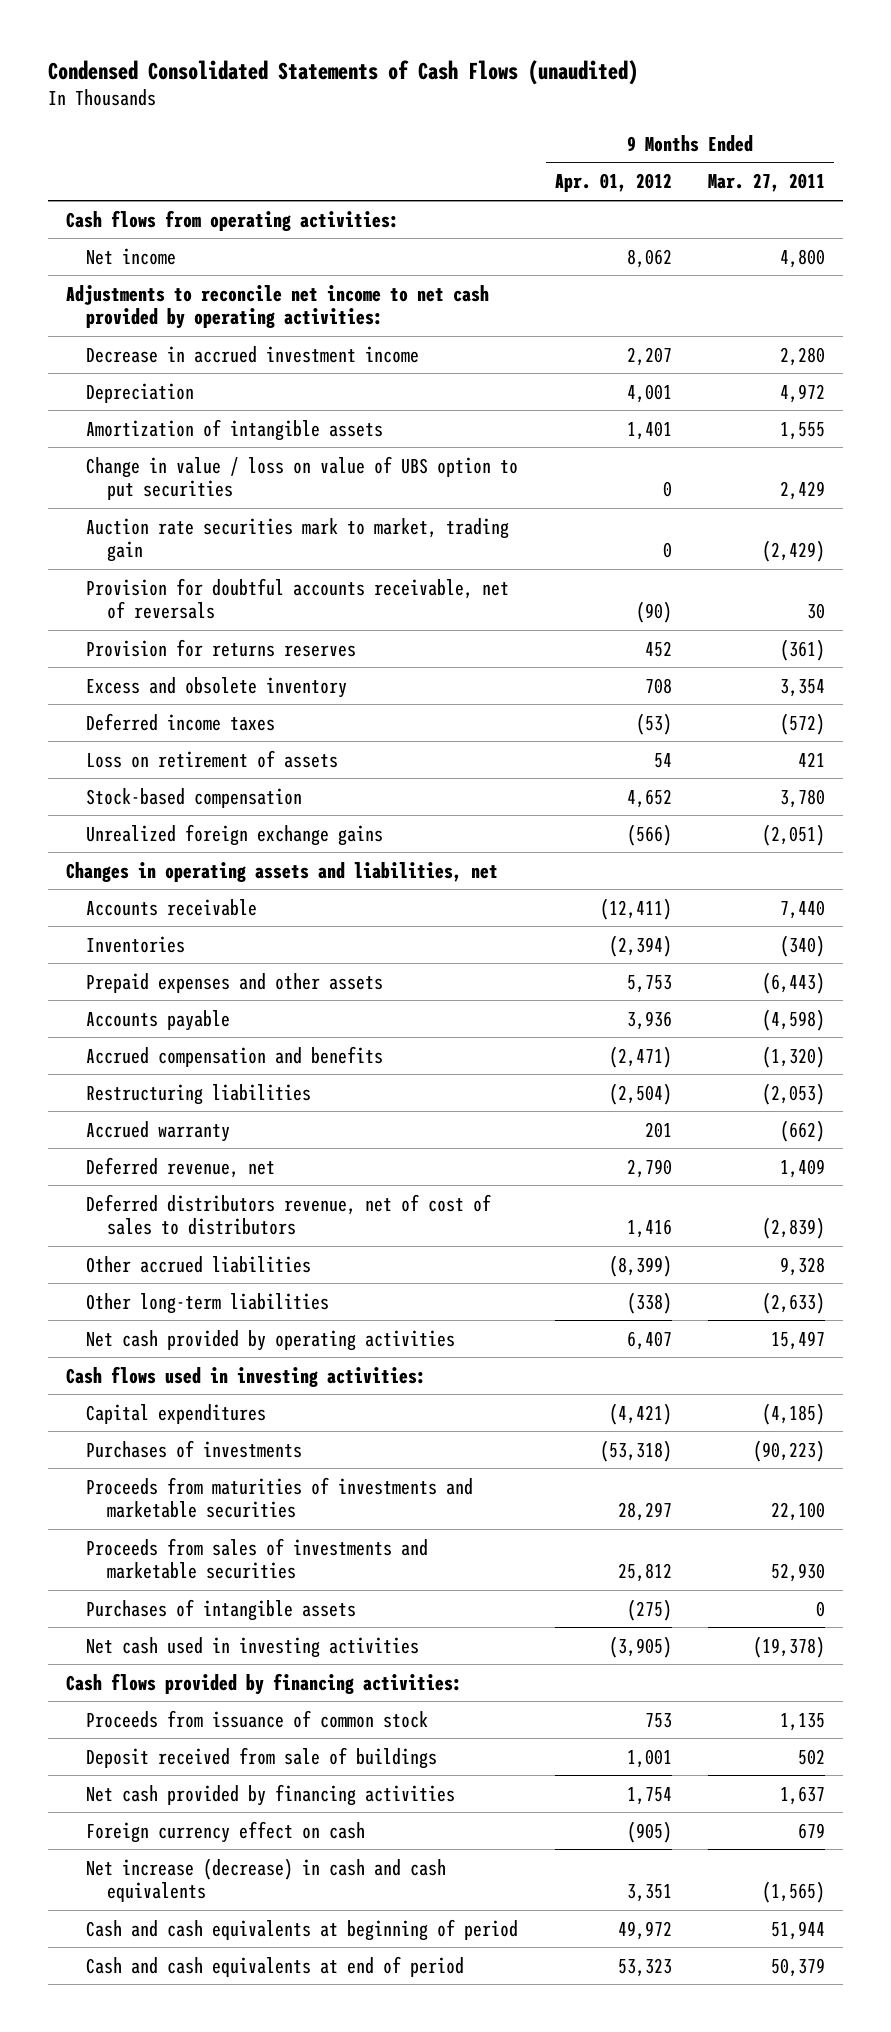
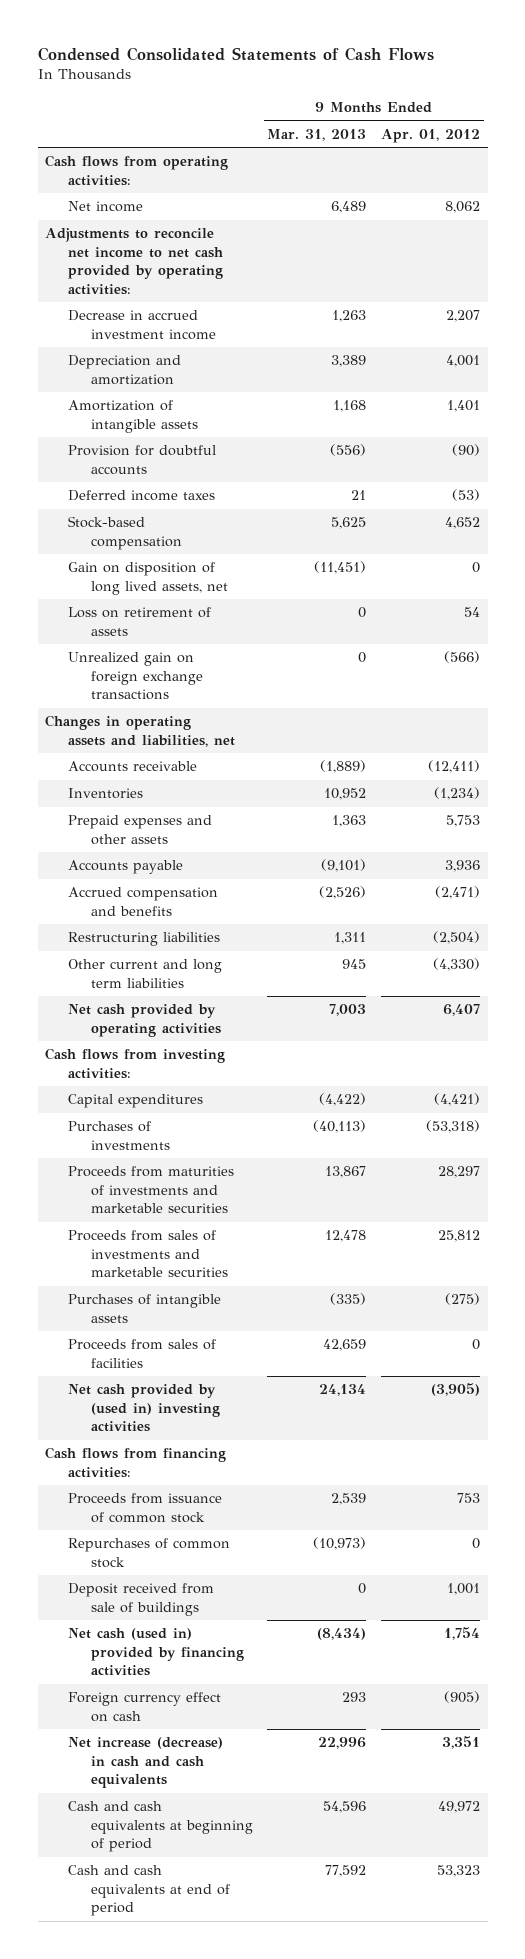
- Condensed Consolidated Statements of Cash Flows (unaudited)
+ Condensed Consolidated Statements of Cash Flows
- | 9 Months Ended Apr. 01, 2012 | 9 Months Ended Mar. 27, 2011
+ | 9 Months Ended Mar. 31, 2013 | 9 Months Ended Apr. 01, 2012
- Depreciation | 4,001 | 4,972
+ Depreciation and amortization | 3,389 | 4,001
- Change in value / loss on value of UBS option to put securities | 0 | 2,429
- Auction rate securities mark to market, trading gain | 0 | (2,429)
- Provision for doubtful accounts receivable, net of reversals | (90) | 30
- Provision for returns reserves | 452 | (361)
- Excess and obsolete inventory | 708 | 3,354
+ Provision for doubtful accounts | (556) | (90)
- Unrealized foreign exchange gains | (566) | (2,051)
+ Gain on disposition of long lived assets, net | (11,451) | 0
moved down: Loss on retirement of assets | 0 | 54
+ Unrealized gain on foreign exchange transactions | 0 | (566)
- Inventories | (2,394) | (340)
+ Inventories | 10,952 | (1,234)
- Accrued warranty | 201 | (662)
- Deferred revenue, net | 2,790 | 1,409
- Deferred distributors revenue, net of cost of sales to distributors | 1,416 | (2,839)
- Other accrued liabilities | (8,399) | 9,328
- Other long-term liabilities | (338) | (2,633)
+ Other current and long term liabilities | 945 | (4,330)
- Cash flows used in investing activities:
+ Cash flows from investing activities:
- Net cash used in investing activities | (3,905) | (19,378)
- Cash flows provided by financing activities:
+ Proceeds from sales of facilities | 42,659 | 0
+ Net cash provided by (used in) investing activities | 24,134 | (3,905)
+ Cash flows from financing activities:
+ Repurchases of common stock | (10,973) | 0
- Net cash provided by financing activities | 1,754 | 1,637
+ Net cash (used in) provided by financing activities | (8,434) | 1,754

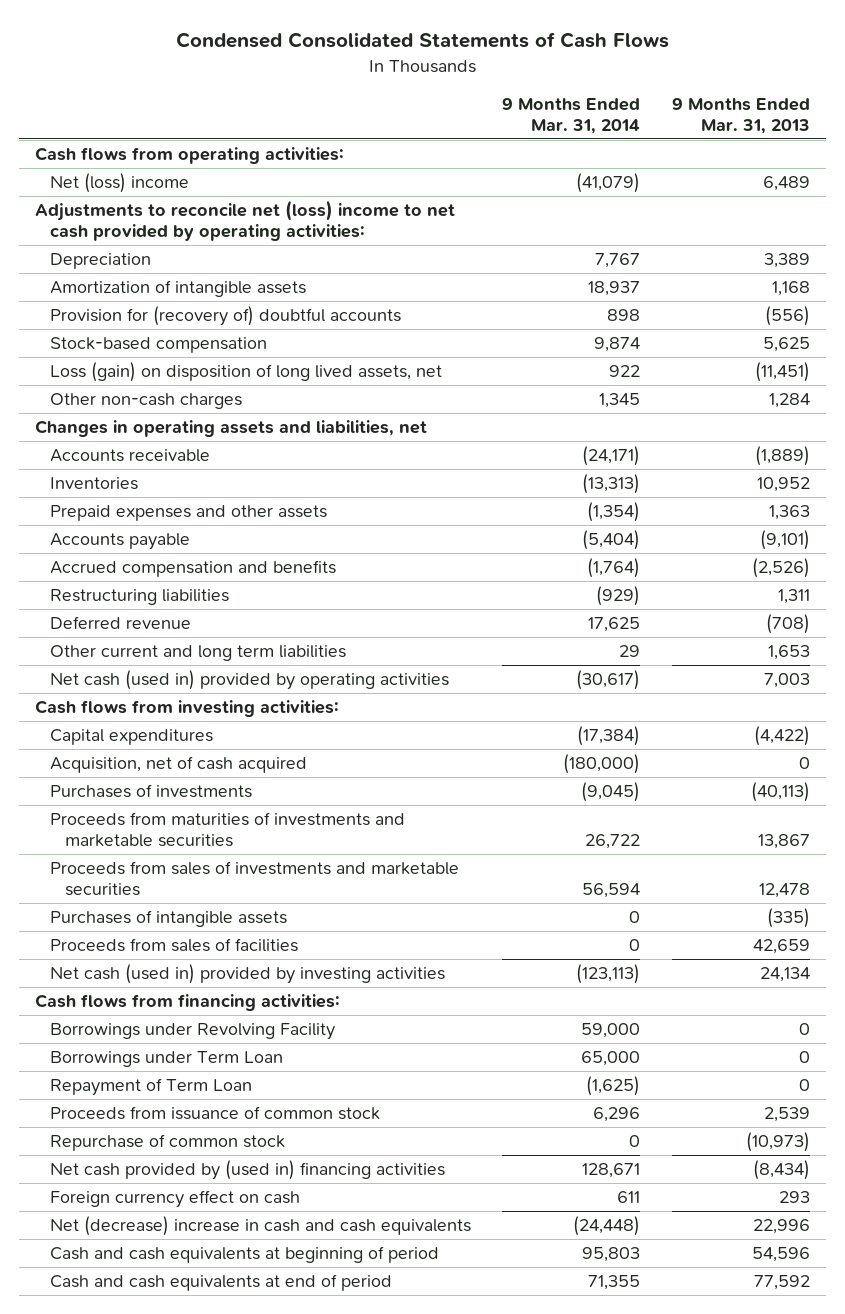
- | 9 Months Ended Mar. 31, 2013 | 9 Months Ended Apr. 01, 2012
+ | 9 Months Ended Mar. 31, 2014 | 9 Months Ended Mar. 31, 2013
- Net income | 6,489 | 8,062
- Adjustments to reconcile net income to net cash provided by operating activities:
- Decrease in accrued investment income | 1,263 | 2,207
- Depreciation and amortization | 3,389 | 4,001
+ Net (loss) income | (41,079) | 6,489
+ Adjustments to reconcile net (loss) income to net cash provided by operating activities:
+ Depreciation | 7,767 | 3,389
- Provision for doubtful accounts | (556) | (90)
- Deferred income taxes | 21 | (53)
+ Provision for (recovery of) doubtful accounts | 898 | (556)
- Gain on disposition of long lived assets, net | (11,451) | 0
- Loss on retirement of assets | 0 | 54
- Unrealized gain on foreign exchange transactions | 0 | (566)
+ Loss (gain) on disposition of long lived assets, net | 922 | (11,451)
+ Other non-cash charges | 1,345 | 1,284
- Other current and long term liabilities | 945 | (4,330)
- Net cash provided by operating activities | 7,003 | 6,407
+ Deferred revenue | 17,625 | (708)
+ Other current and long term liabilities | 29 | 1,653
+ Net cash (used in) provided by operating activities | (30,617) | 7,003
+ Acquisition, net of cash acquired | (180,000) | 0
- Net cash provided by (used in) investing activities | 24,134 | (3,905)
+ Net cash (used in) provided by investing activities | (123,113) | 24,134
+ Borrowings under Revolving Facility | 59,000 | 0
+ Borrowings under Term Loan | 65,000 | 0
+ Repayment of Term Loan | (1,625) | 0
- Repurchases of common stock | (10,973) | 0
- Deposit received from sale of buildings | 0 | 1,001
- Net cash (used in) provided by financing activities | (8,434) | 1,754
+ Repurchase of common stock | 0 | (10,973)
+ Net cash provided by (used in) financing activities | 128,671 | (8,434)
- Net increase (decrease) in cash and cash equivalents | 22,996 | 3,351
+ Net (decrease) increase in cash and cash equivalents | (24,448) | 22,996

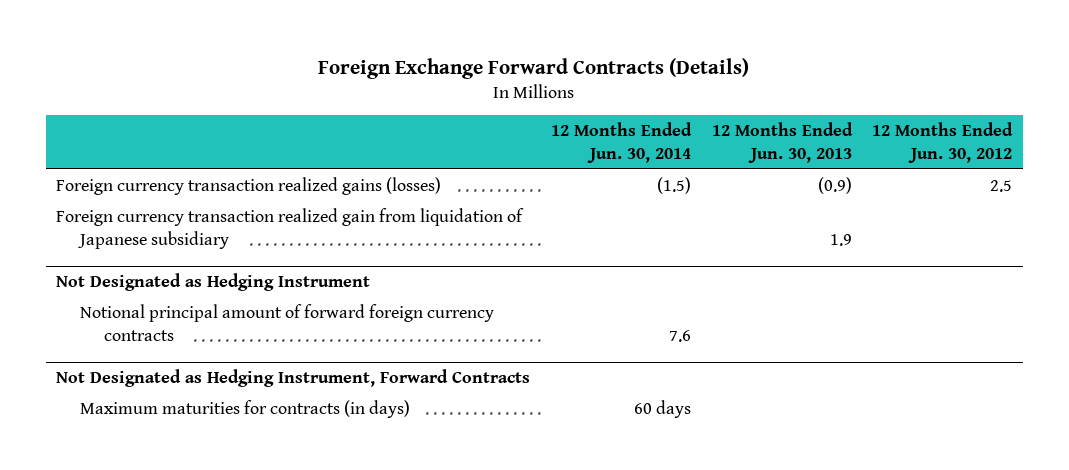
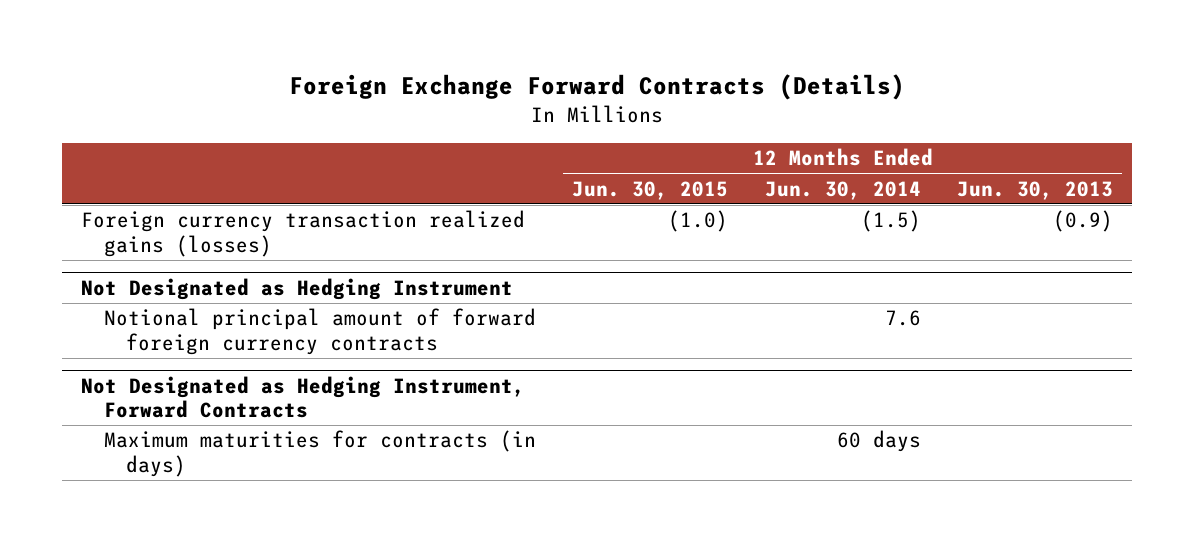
- | 12 Months Ended Jun. 30, 2014 | 12 Months Ended Jun. 30, 2013 | 12 Months Ended Jun. 30, 2012
+ | 12 Months Ended Jun. 30, 2015 | 12 Months Ended Jun. 30, 2014 | 12 Months Ended Jun. 30, 2013
- Foreign currency transaction realized gain from liquidation of Japanese subsidiary | | 1.9 |

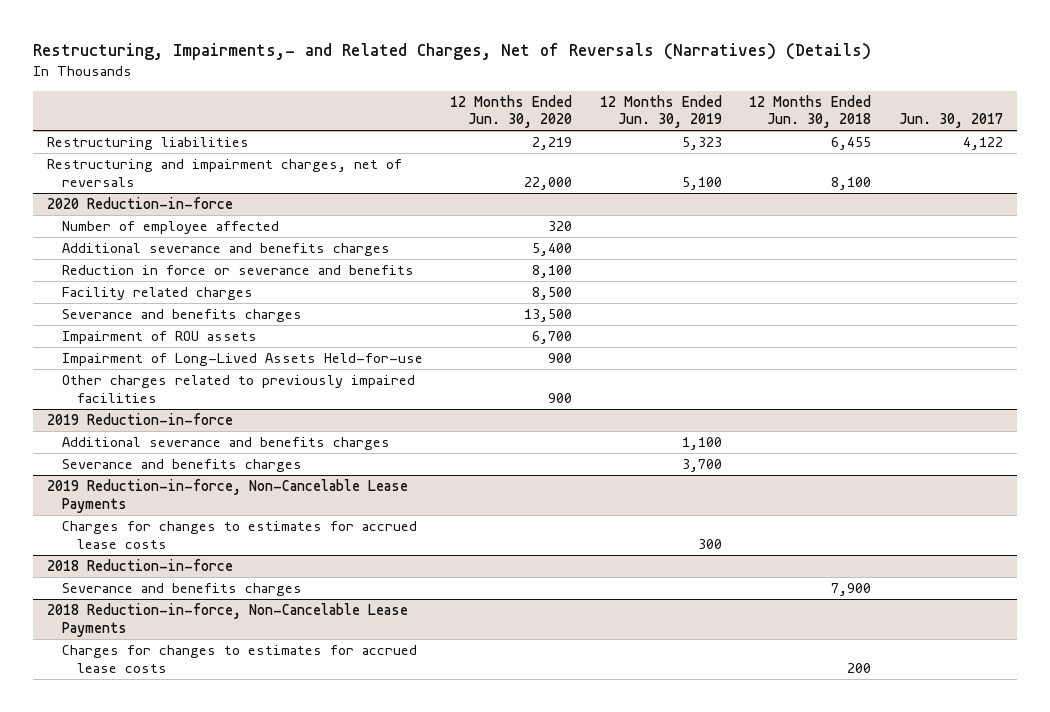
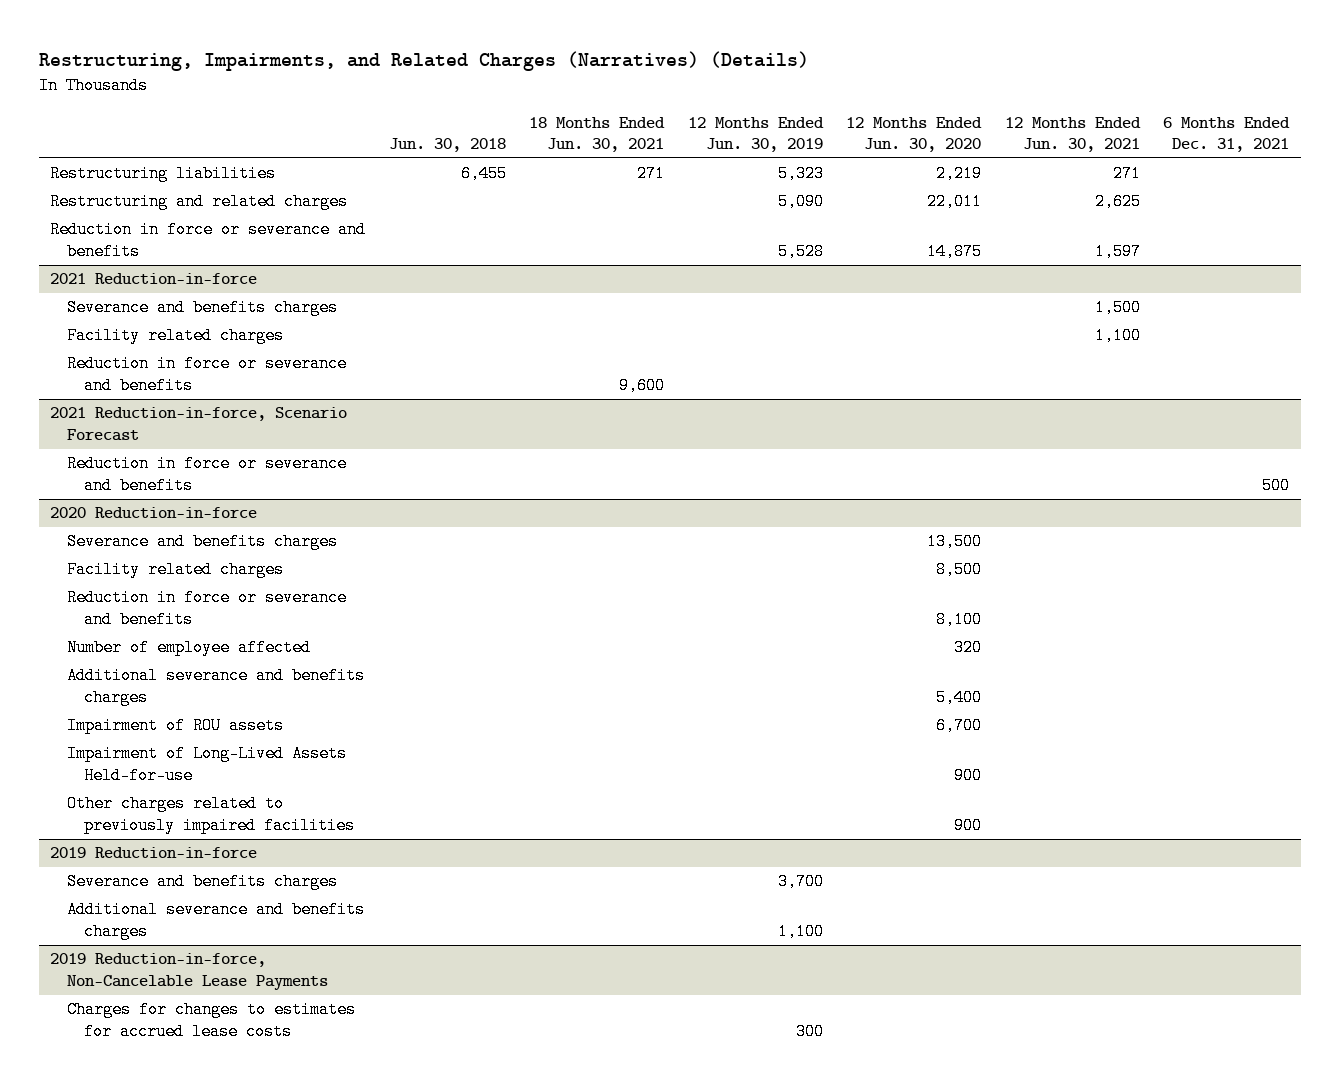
- Restructuring, Impairments,- and Related Charges, Net of Reversals (Narratives) (Details)
+ Restructuring, Impairments, and Related Charges (Narratives) (Details)
- | 12 Months Ended Jun. 30, 2020 | 12 Months Ended Jun. 30, 2019 | 12 Months Ended Jun. 30, 2018 | Jun. 30, 2017
+ | Jun. 30, 2018 | 18 Months Ended Jun. 30, 2021 | 12 Months Ended Jun. 30, 2019 | 12 Months Ended Jun. 30, 2020 | 12 Months Ended Jun. 30, 2021 | 6 Months Ended Dec. 31, 2021
- Restructuring and impairment charges, net of reversals | 22,000 | 5,100 | 8,100 |
+ Restructuring and related charges | | | 5,090 | 22,011 | 2,625 |
+ Reduction in force or severance and benefits | | | 5,528 | 14,875 | 1,597 |
+ 2021 Reduction-in-force
+ Severance and benefits charges | | | | | 1,500 |
+ Facility related charges | | | | | 1,100 |
+ Reduction in force or severance and benefits | | 9,600 | | | |
+ 2021 Reduction-in-force, Scenario Forecast
+ Reduction in force or severance and benefits | | | | | | 500
@ 2020 Reduction-in-force
moved up: Severance and benefits charges | | | | 13,500 | |
moved up: Facility related charges | | | | 8,500 | |
moved up: Reduction in force or severance and benefits | | | | 8,100 | |
@ 2019 Reduction-in-force
moved down: Additional severance and benefits charges | | | 1,100 | | |
- 2018 Reduction-in-force
- Severance and benefits charges | | | 7,900 |
- 2018 Reduction-in-force, Non-Cancelable Lease Payments
- Charges for changes to estimates for accrued lease costs | | | 200 |

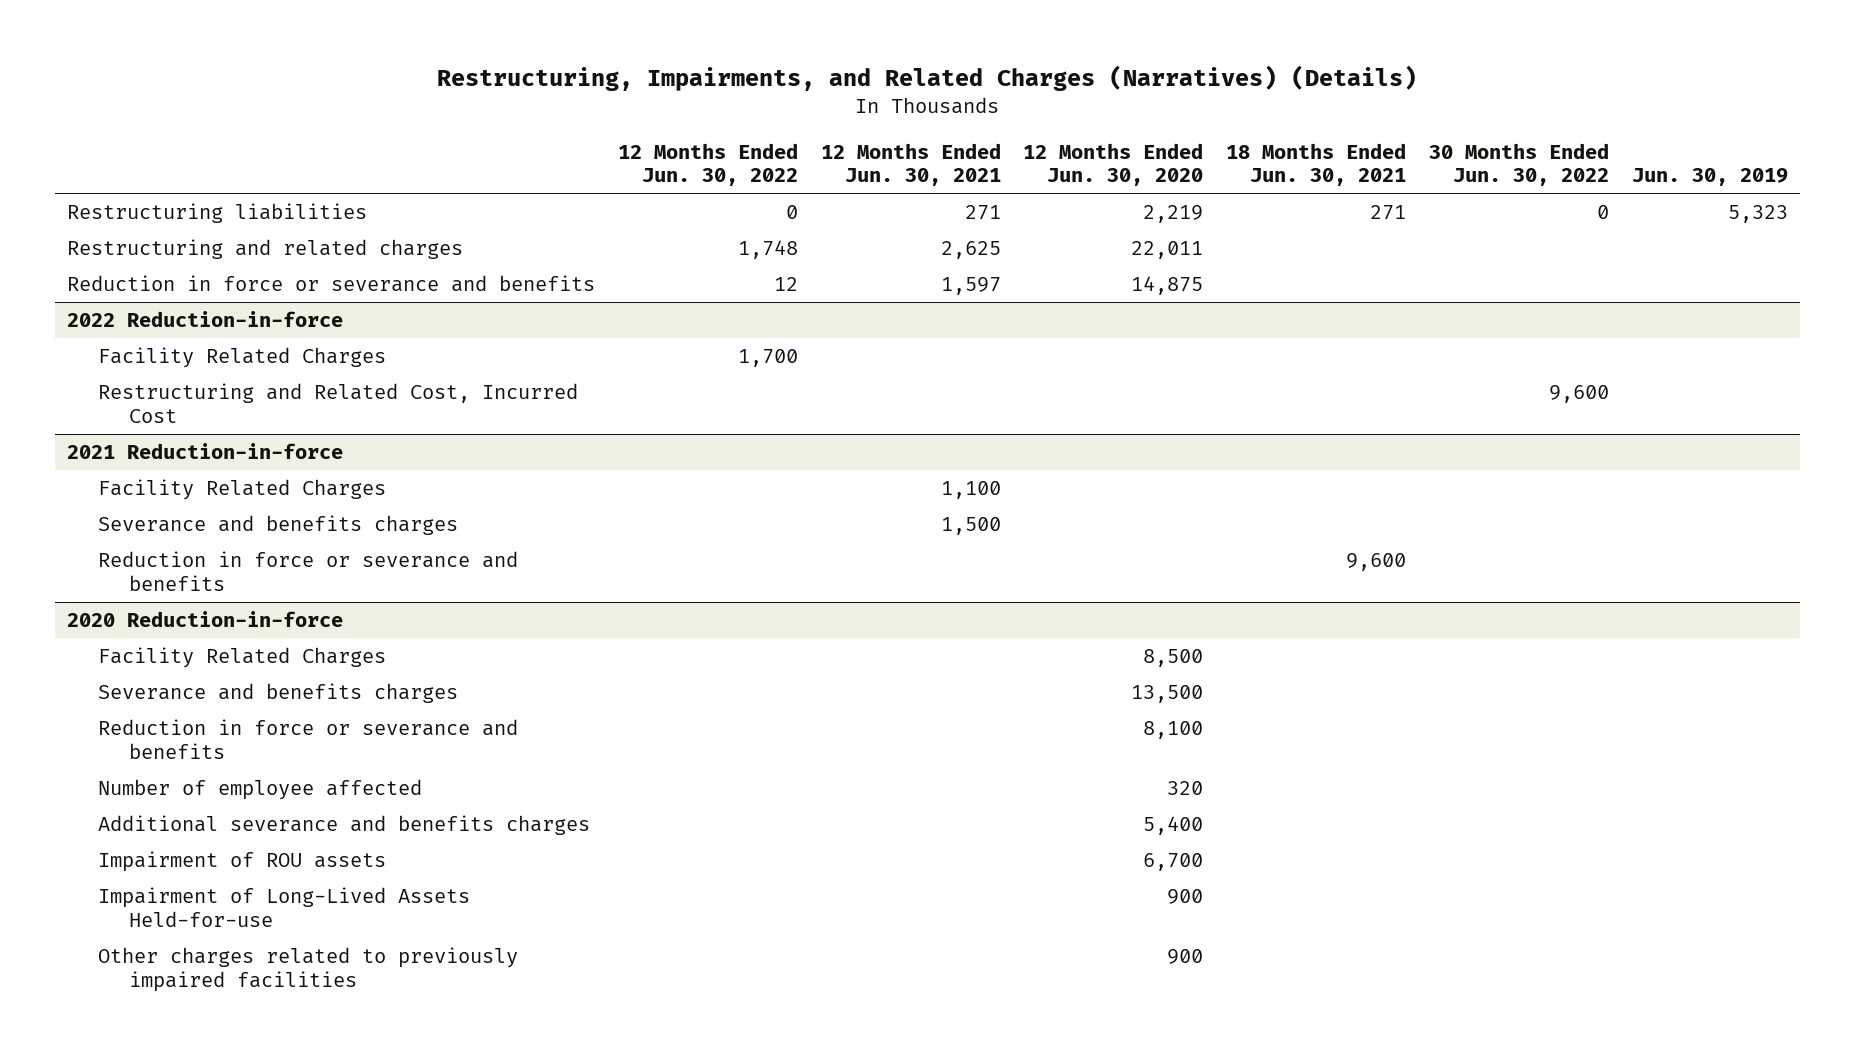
- | Jun. 30, 2018 | 18 Months Ended Jun. 30, 2021 | 12 Months Ended Jun. 30, 2019 | 12 Months Ended Jun. 30, 2020 | 12 Months Ended Jun. 30, 2021 | 6 Months Ended Dec. 31, 2021
+ | 12 Months Ended Jun. 30, 2022 | 12 Months Ended Jun. 30, 2021 | 12 Months Ended Jun. 30, 2020 | 18 Months Ended Jun. 30, 2021 | 30 Months Ended Jun. 30, 2022 | Jun. 30, 2019
+ 2022 Reduction-in-force
+ Facility Related Charges | 1,700 | | | | |
+ Restructuring and Related Cost, Incurred Cost | | | | | 9,600 |
@ 2021 Reduction-in-force
+ Facility Related Charges | | 1,100 | | | |
- Facility related charges | | | | | 1,100 |
- 2021 Reduction-in-force, Scenario Forecast
- Reduction in force or severance and benefits | | | | | | 500
@ 2020 Reduction-in-force
+ Facility Related Charges | | | 8,500 | | |
- Facility related charges | | | | 8,500 | |
- 2019 Reduction-in-force
- Severance and benefits charges | | | 3,700 | | |
- Additional severance and benefits charges | | | 1,100 | | |
- 2019 Reduction-in-force, Non-Cancelable Lease Payments
- Charges for changes to estimates for accrued lease costs | | | 300 | | |

